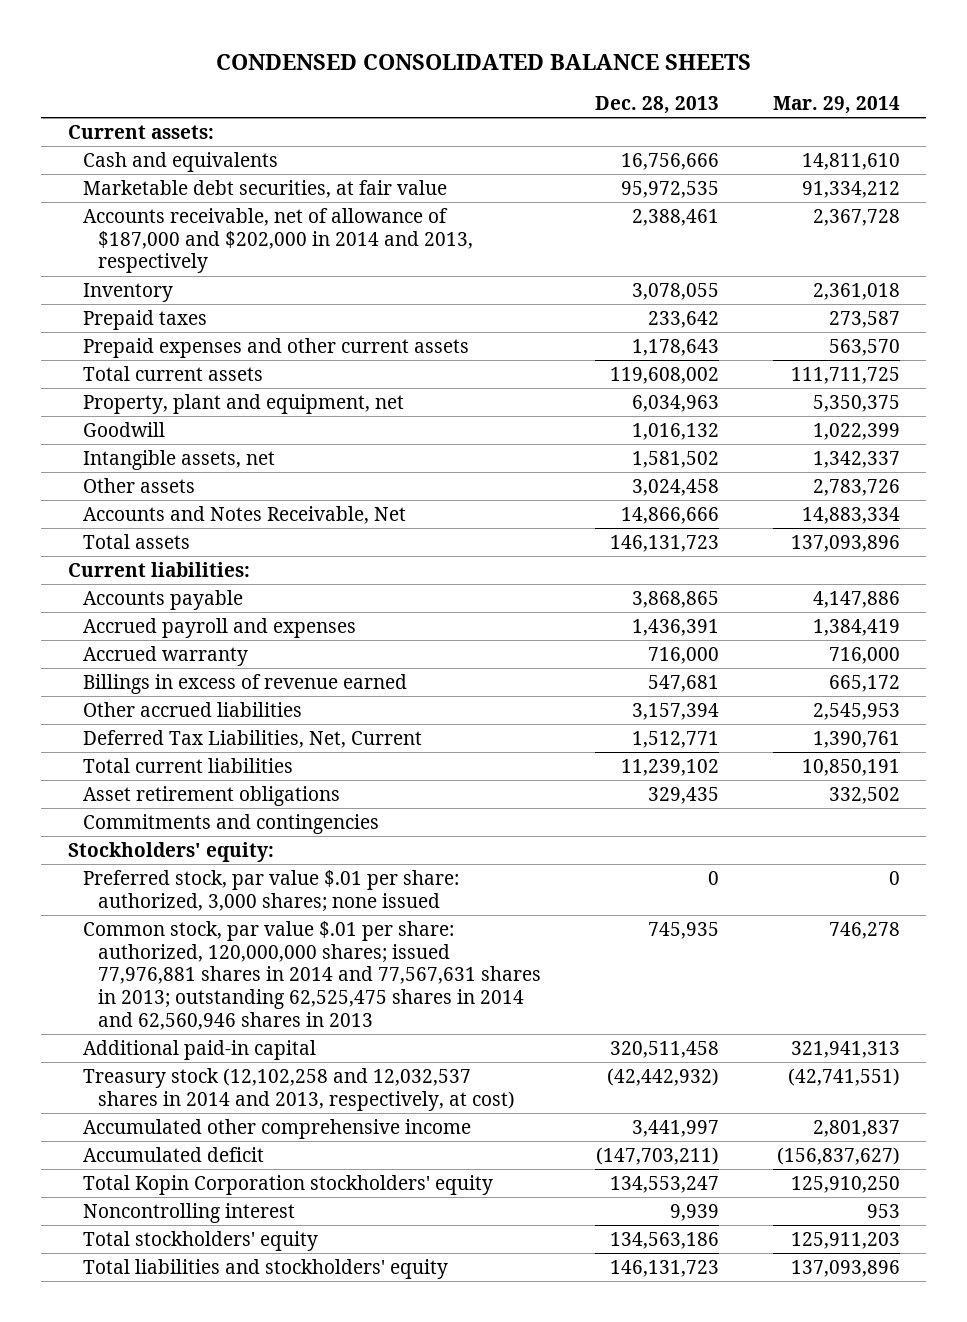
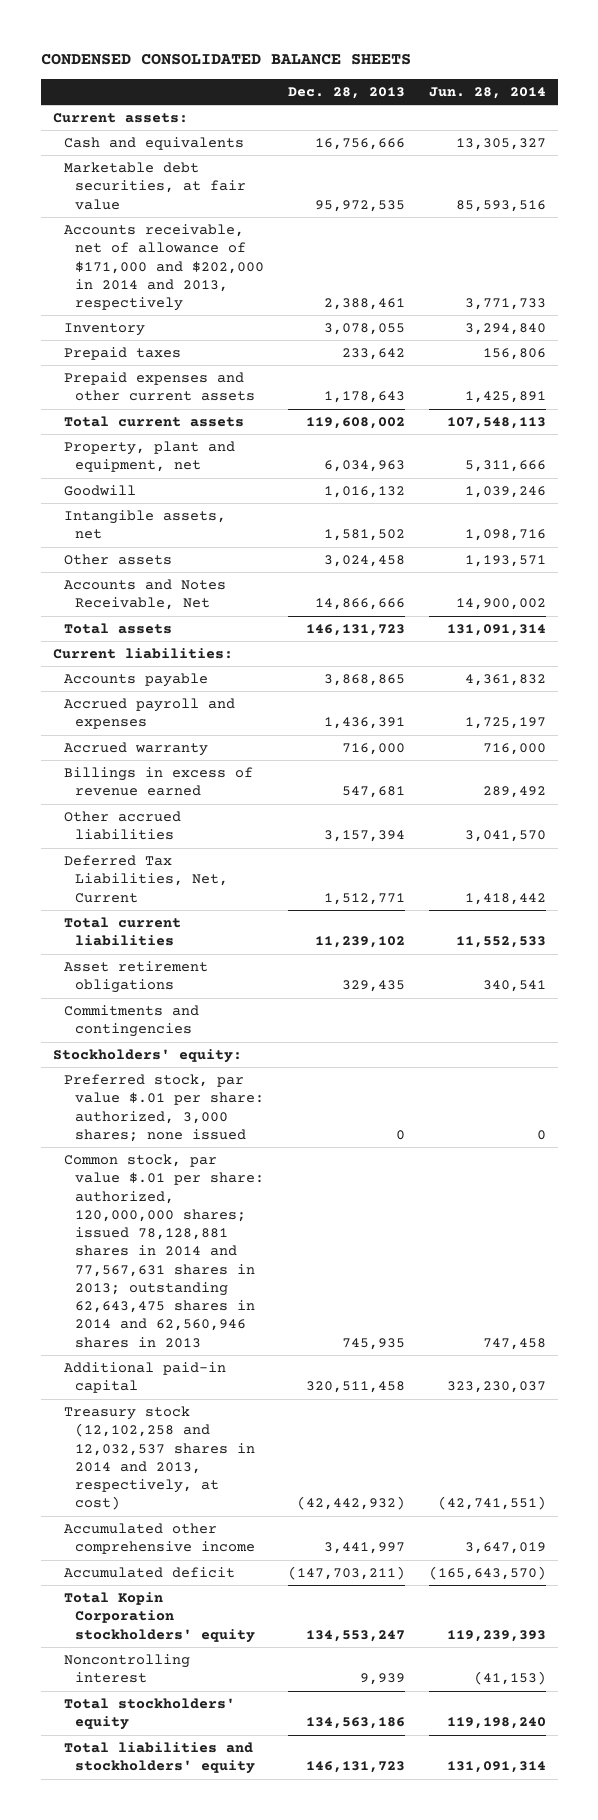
- | Dec. 28, 2013 | Mar. 29, 2014
+ | Dec. 28, 2013 | Jun. 28, 2014
- Accounts receivable, net of allowance of $187,000 and $202,000 in 2014 and 2013, respectively | 2,388,461 | 2,367,728
+ Accounts receivable, net of allowance of $171,000 and $202,000 in 2014 and 2013, respectively | 2,388,461 | 3,771,733
- Common stock, par value $.01 per share: authorized, 120,000,000 shares; issued 77,976,881 shares in 2014 and 77,567,631 shares in 2013; outstanding 62,525,475 shares in 2014 and 62,560,946 shares in 2013 | 745,935 | 746,278
+ Common stock, par value $.01 per share: authorized, 120,000,000 shares; issued 78,128,881 shares in 2014 and 77,567,631 shares in 2013; outstanding 62,643,475 shares in 2014 and 62,560,946 shares in 2013 | 745,935 | 747,458

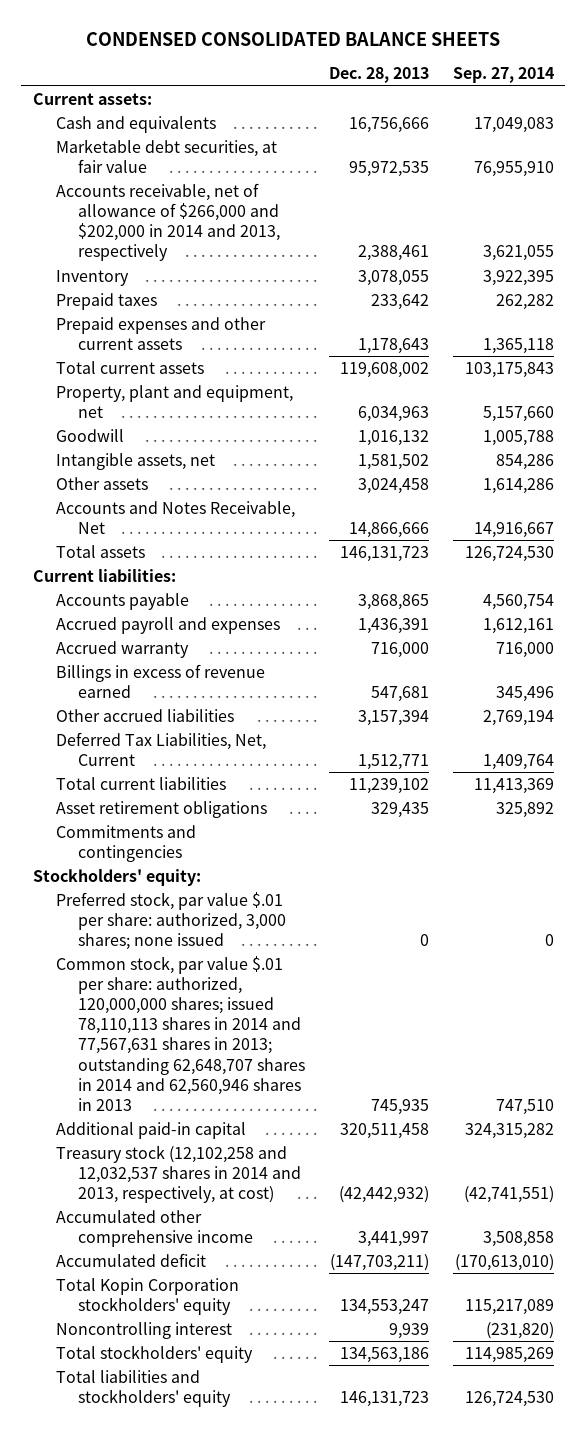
- | Dec. 28, 2013 | Jun. 28, 2014
+ | Dec. 28, 2013 | Sep. 27, 2014
- Accounts receivable, net of allowance of $171,000 and $202,000 in 2014 and 2013, respectively | 2,388,461 | 3,771,733
+ Accounts receivable, net of allowance of $266,000 and $202,000 in 2014 and 2013, respectively | 2,388,461 | 3,621,055
- Common stock, par value $.01 per share: authorized, 120,000,000 shares; issued 78,128,881 shares in 2014 and 77,567,631 shares in 2013; outstanding 62,643,475 shares in 2014 and 62,560,946 shares in 2013 | 745,935 | 747,458
+ Common stock, par value $.01 per share: authorized, 120,000,000 shares; issued 78,110,113 shares in 2014 and 77,567,631 shares in 2013; outstanding 62,648,707 shares in 2014 and 62,560,946 shares in 2013 | 745,935 | 747,510

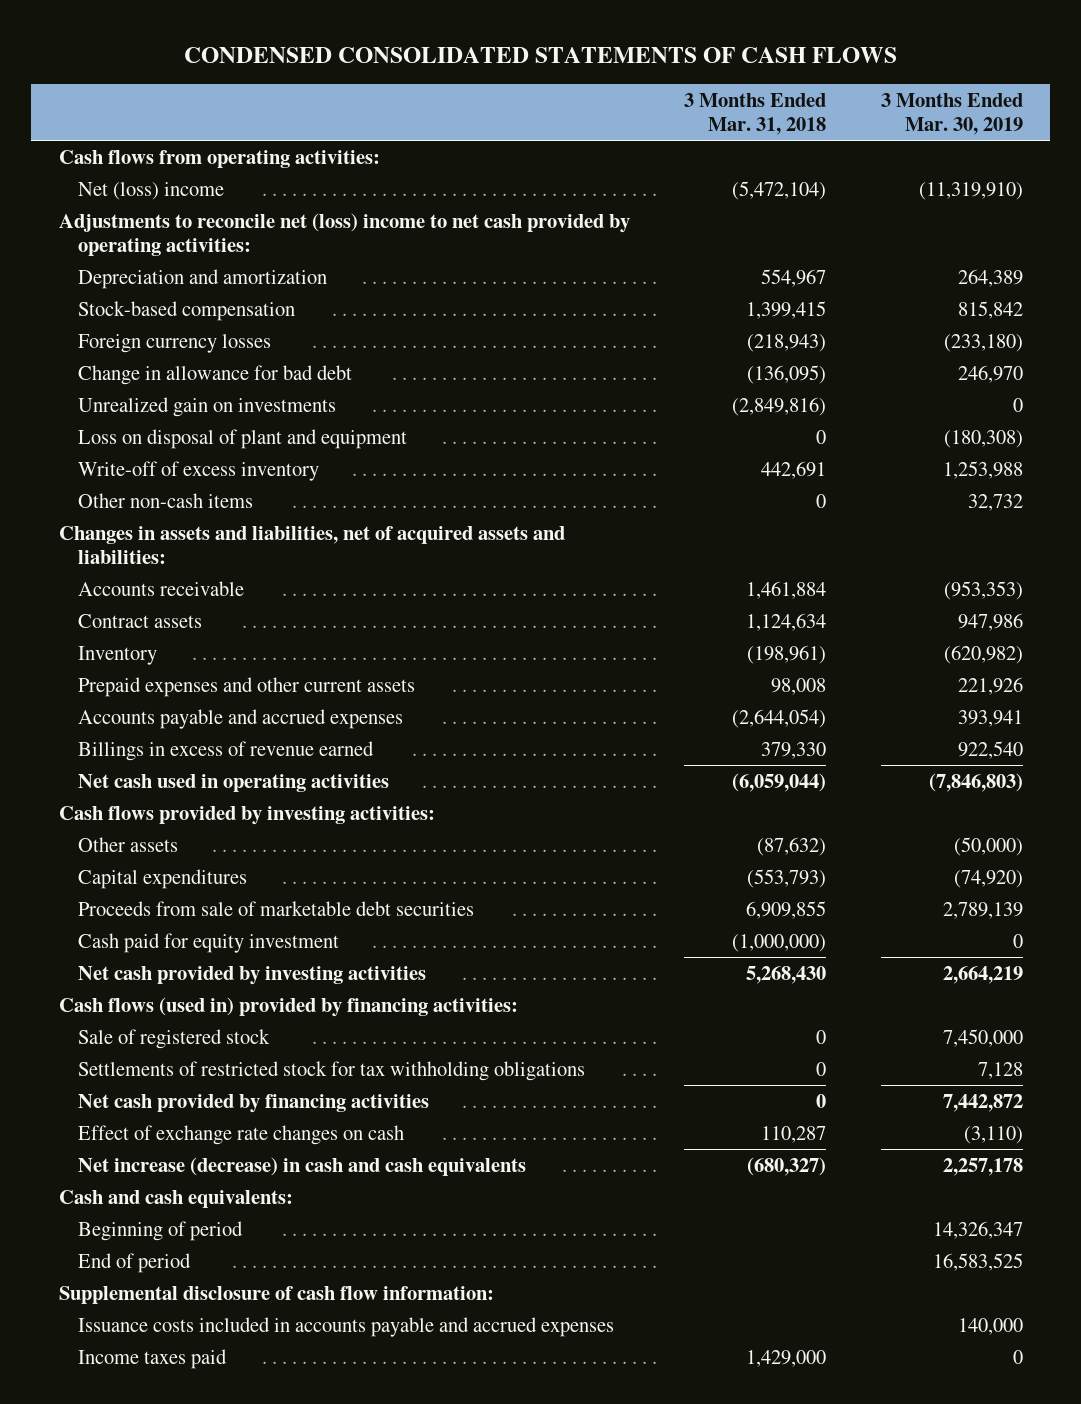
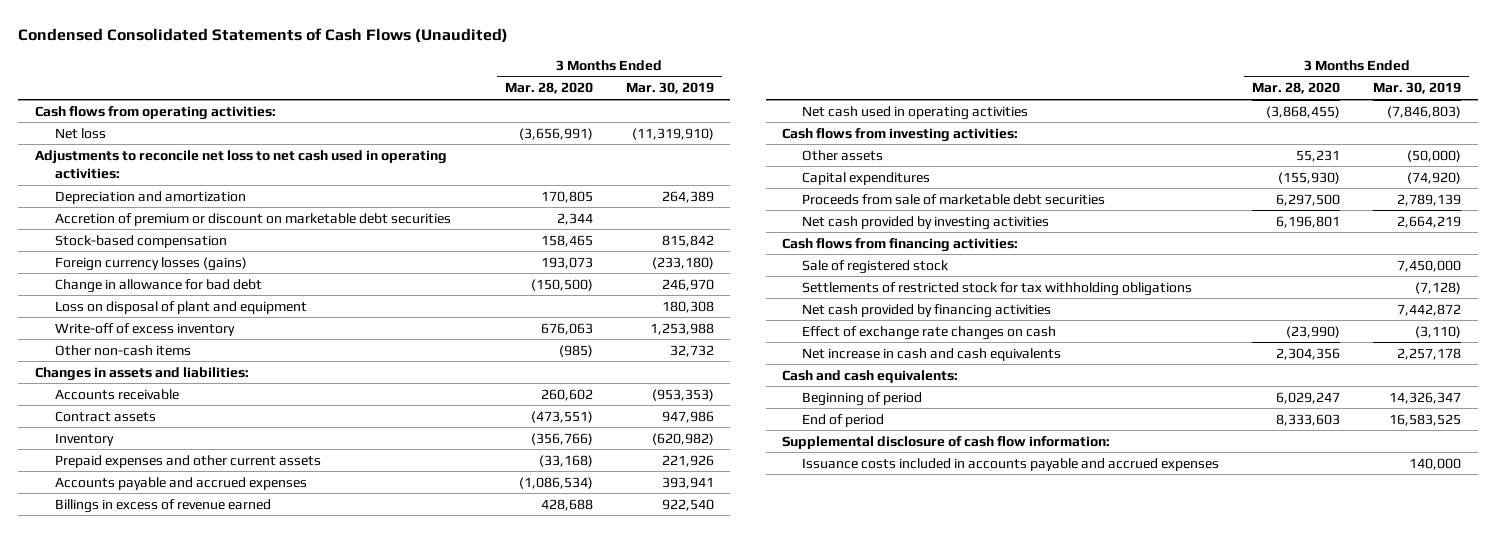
- CONDENSED CONSOLIDATED STATEMENTS OF CASH FLOWS
+ Condensed Consolidated Statements of Cash Flows (Unaudited)
- | 3 Months Ended Mar. 31, 2018 | 3 Months Ended Mar. 30, 2019
+ | 3 Months Ended Mar. 28, 2020 | 3 Months Ended Mar. 30, 2019
- Net (loss) income | (5,472,104) | (11,319,910)
- Adjustments to reconcile net (loss) income to net cash provided by operating activities:
+ Net loss | (3,656,991) | (11,319,910)
+ Adjustments to reconcile net loss to net cash used in operating activities:
+ Accretion of premium or discount on marketable debt securities | 2,344 |
- Foreign currency losses | (218,943) | (233,180)
+ Foreign currency losses (gains) | 193,073 | (233,180)
- Unrealized gain on investments | (2,849,816) | 0
- Loss on disposal of plant and equipment | 0 | (180,308)
+ Loss on disposal of plant and equipment | | 180,308
- Changes in assets and liabilities, net of acquired assets and liabilities:
+ Changes in assets and liabilities:
- Cash flows provided by investing activities:
+ Cash flows from investing activities:
- Cash paid for equity investment | (1,000,000) | 0
- Cash flows (used in) provided by financing activities:
+ Cash flows from financing activities:
- Settlements of restricted stock for tax withholding obligations | 0 | 7,128
+ Settlements of restricted stock for tax withholding obligations | | (7,128)
- Net increase (decrease) in cash and cash equivalents | (680,327) | 2,257,178
+ Net increase in cash and cash equivalents | 2,304,356 | 2,257,178
- Income taxes paid | 1,429,000 | 0

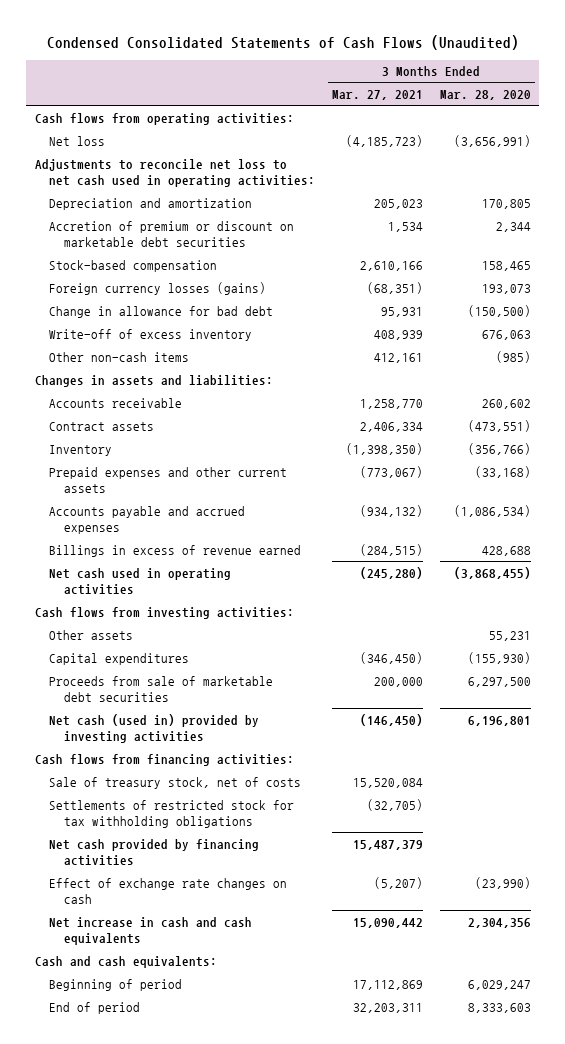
- | 3 Months Ended Mar. 28, 2020 | 3 Months Ended Mar. 30, 2019
+ | 3 Months Ended Mar. 27, 2021 | 3 Months Ended Mar. 28, 2020
- Loss on disposal of plant and equipment | | 180,308
- Net cash provided by investing activities | 6,196,801 | 2,664,219
+ Net cash (used in) provided by investing activities | (146,450) | 6,196,801
- Sale of registered stock | | 7,450,000
+ Sale of treasury stock, net of costs | 15,520,084 |
- Supplemental disclosure of cash flow information:
- Issuance costs included in accounts payable and accrued expenses | | 140,000

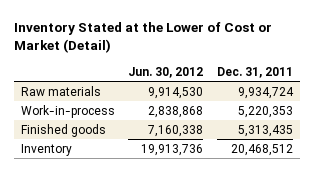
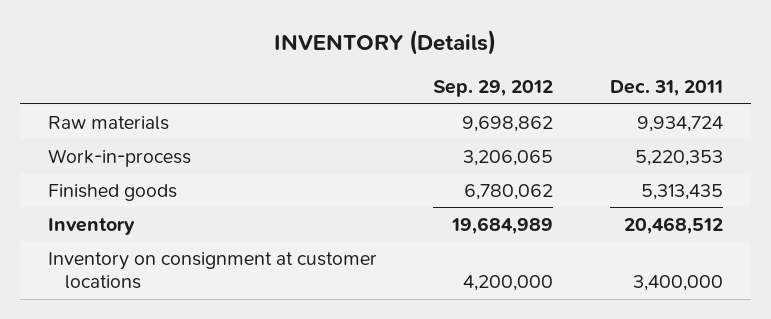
- Inventory Stated at the Lower of Cost or Market (Detail)
+ INVENTORY (Details)
- | Jun. 30, 2012 | Dec. 31, 2011
+ | Sep. 29, 2012 | Dec. 31, 2011
+ Inventory on consignment at customer locations | 4,200,000 | 3,400,000

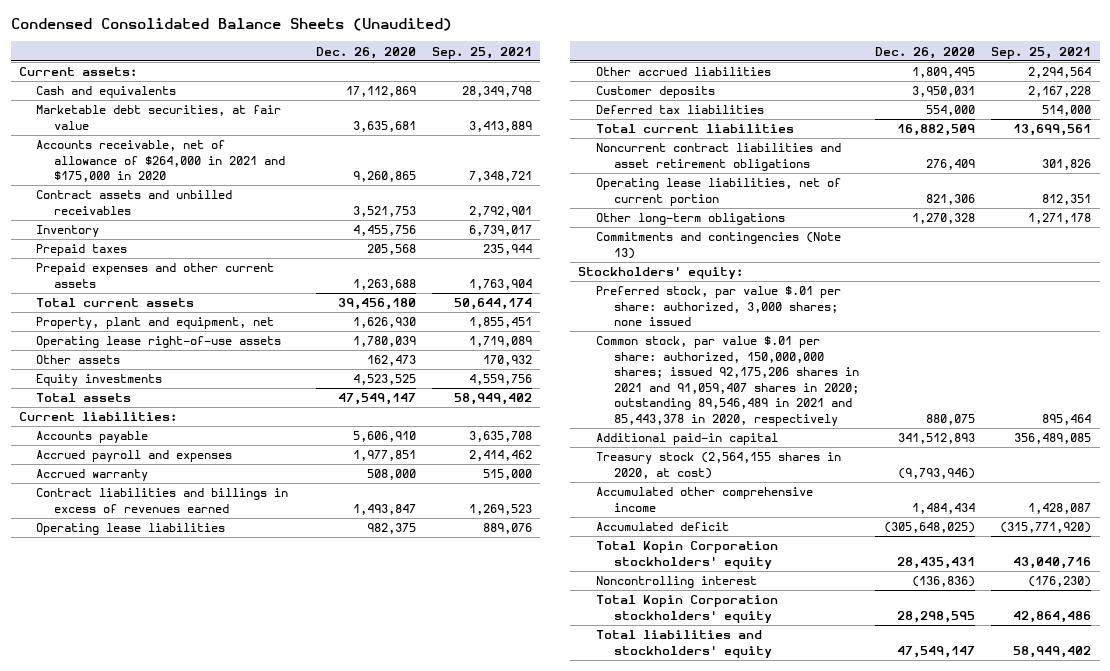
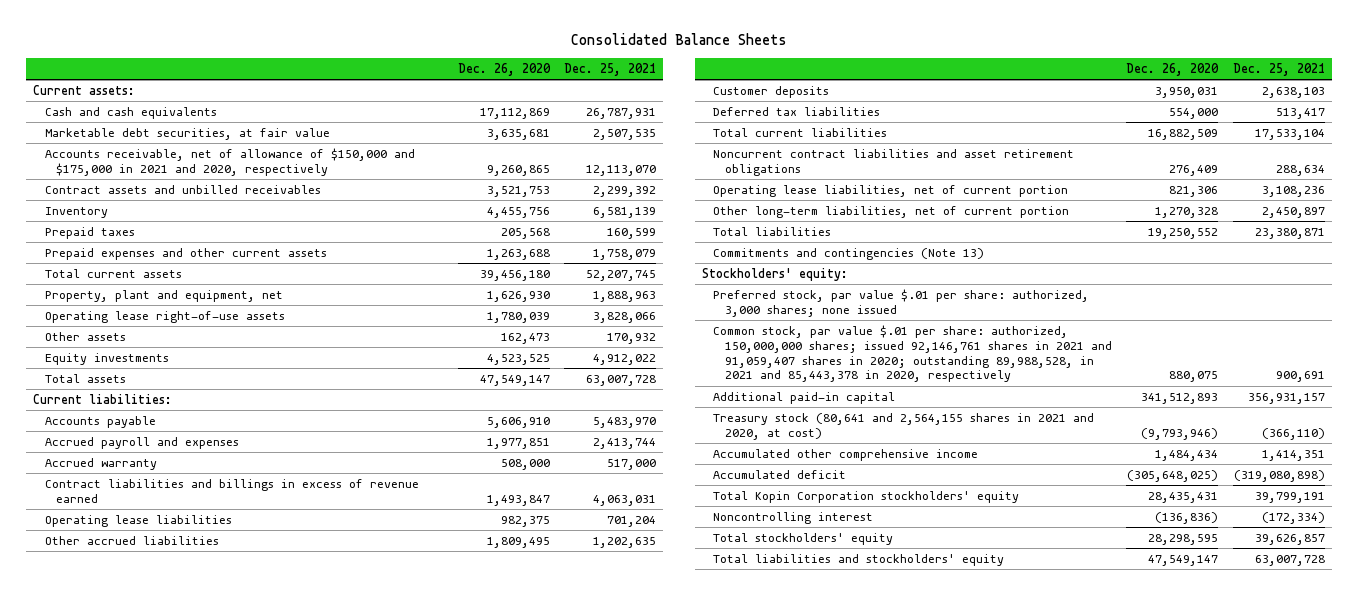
- Condensed Consolidated Balance Sheets (Unaudited)
+ Consolidated Balance Sheets
- | Dec. 26, 2020 | Sep. 25, 2021
+ | Dec. 26, 2020 | Dec. 25, 2021
- Cash and equivalents | 17,112,869 | 28,349,798
+ Cash and cash equivalents | 17,112,869 | 26,787,931
- Accounts receivable, net of allowance of $264,000 in 2021 and $175,000 in 2020 | 9,260,865 | 7,348,721
+ Accounts receivable, net of allowance of $150,000 and $175,000 in 2021 and 2020, respectively | 9,260,865 | 12,113,070
- Contract liabilities and billings in excess of revenues earned | 1,493,847 | 1,269,523
+ Contract liabilities and billings in excess of revenue earned | 1,493,847 | 4,063,031
- Other long-term obligations | 1,270,328 | 1,271,178
+ Other long-term liabilities, net of current portion | 1,270,328 | 2,450,897
+ Total liabilities | 19,250,552 | 23,380,871
- Common stock, par value $.01 per share: authorized, 150,000,000 shares; issued 92,175,206 shares in 2021 and 91,059,407 shares in 2020; outstanding 89,546,489 in 2021 and 85,443,378 in 2020, respectively | 880,075 | 895,464
+ Common stock, par value $.01 per share: authorized, 150,000,000 shares; issued 92,146,761 shares in 2021 and 91,059,407 shares in 2020; outstanding 89,988,528, in 2021 and 85,443,378 in 2020, respectively | 880,075 | 900,691
- Treasury stock (2,564,155 shares in 2020, at cost) | (9,793,946) |
+ Treasury stock (80,641 and 2,564,155 shares in 2021 and 2020, at cost) | (9,793,946) | (366,110)
- Total Kopin Corporation stockholders' equity | 28,298,595 | 42,864,486
+ Total stockholders' equity | 28,298,595 | 39,626,857

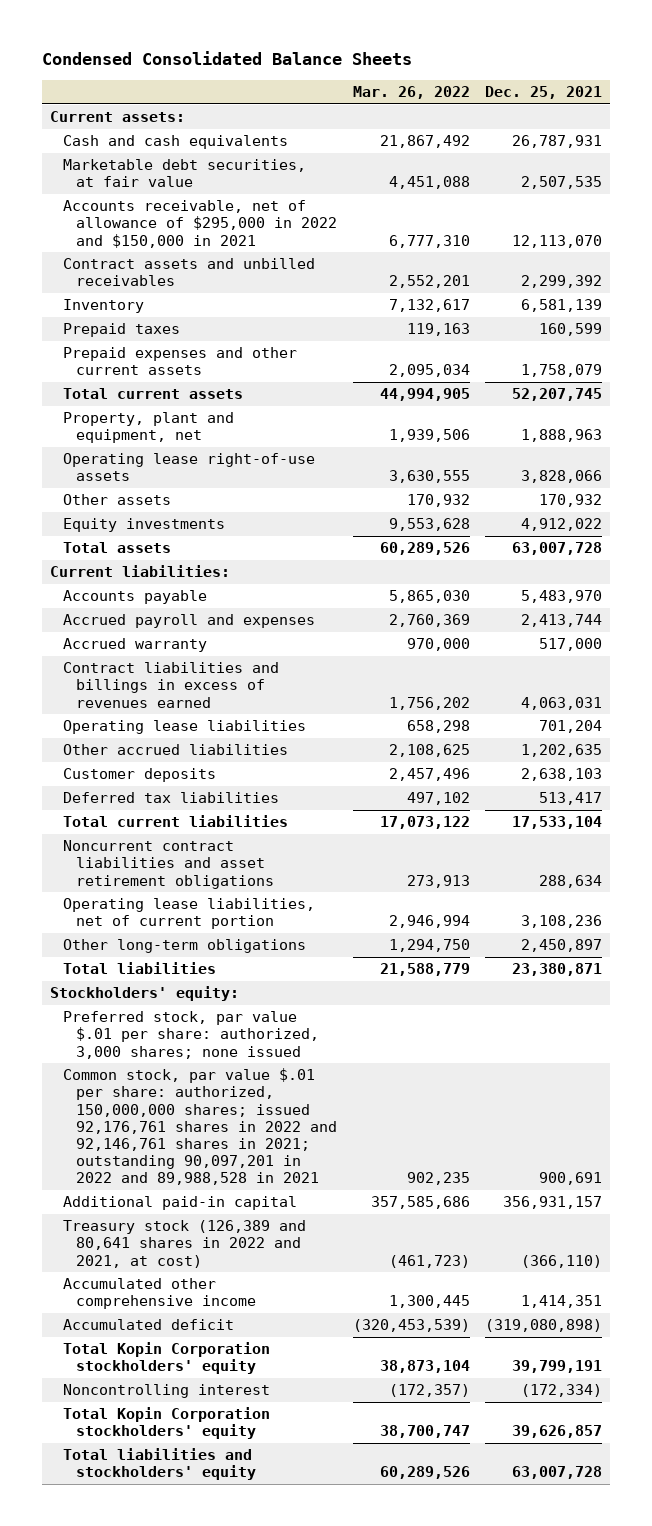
- Consolidated Balance Sheets
+ Condensed Consolidated Balance Sheets
- | Dec. 26, 2020 | Dec. 25, 2021
+ | Mar. 26, 2022 | Dec. 25, 2021
- Accounts receivable, net of allowance of $150,000 and $175,000 in 2021 and 2020, respectively | 9,260,865 | 12,113,070
+ Accounts receivable, net of allowance of $295,000 in 2022 and $150,000 in 2021 | 6,777,310 | 12,113,070
- Contract liabilities and billings in excess of revenue earned | 1,493,847 | 4,063,031
+ Contract liabilities and billings in excess of revenues earned | 1,756,202 | 4,063,031
- Other long-term liabilities, net of current portion | 1,270,328 | 2,450,897
+ Other long-term obligations | 1,294,750 | 2,450,897
- Commitments and contingencies (Note 13)
- Common stock, par value $.01 per share: authorized, 150,000,000 shares; issued 92,146,761 shares in 2021 and 91,059,407 shares in 2020; outstanding 89,988,528, in 2021 and 85,443,378 in 2020, respectively | 880,075 | 900,691
+ Common stock, par value $.01 per share: authorized, 150,000,000 shares; issued 92,176,761 shares in 2022 and 92,146,761 shares in 2021; outstanding 90,097,201 in 2022 and 89,988,528 in 2021 | 902,235 | 900,691
- Treasury stock (80,641 and 2,564,155 shares in 2021 and 2020, at cost) | (9,793,946) | (366,110)
+ Treasury stock (126,389 and 80,641 shares in 2022 and 2021, at cost) | (461,723) | (366,110)
- Total stockholders' equity | 28,298,595 | 39,626,857
+ Total Kopin Corporation stockholders' equity | 38,700,747 | 39,626,857

